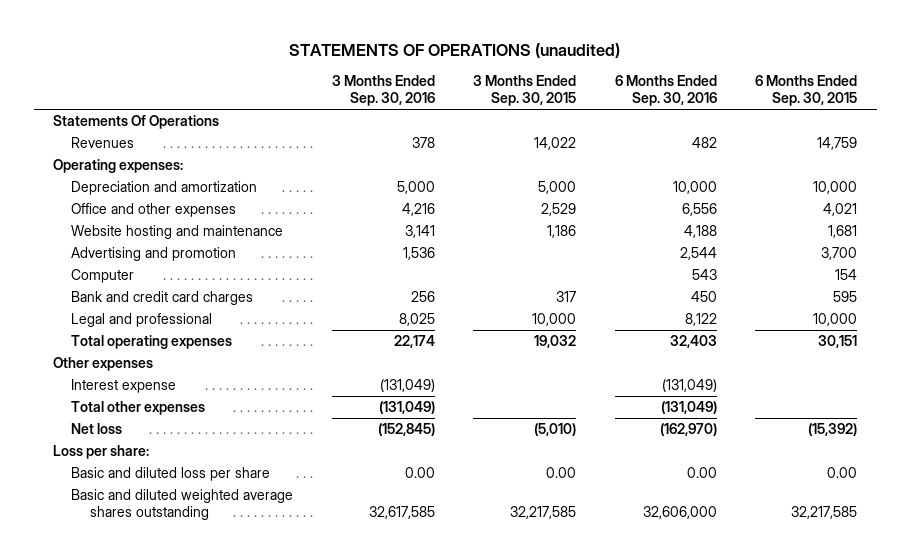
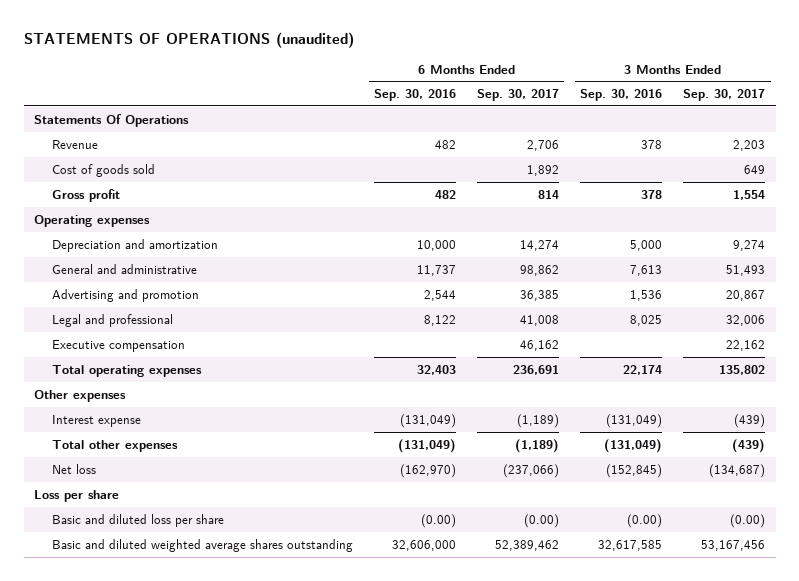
- | 3 Months Ended Sep. 30, 2016 | 3 Months Ended Sep. 30, 2015 | 6 Months Ended Sep. 30, 2016 | 6 Months Ended Sep. 30, 2015
+ | 6 Months Ended Sep. 30, 2016 | 6 Months Ended Sep. 30, 2017 | 3 Months Ended Sep. 30, 2016 | 3 Months Ended Sep. 30, 2017
- Revenues | 378 | 14,022 | 482 | 14,759
- Operating expenses:
+ Revenue | 482 | 2,706 | 378 | 2,203
+ Cost of goods sold | | 1,892 | | 649
+ Gross profit | 482 | 814 | 378 | 1,554
+ Operating expenses
- Office and other expenses | 4,216 | 2,529 | 6,556 | 4,021
- Website hosting and maintenance | 3,141 | 1,186 | 4,188 | 1,681
+ General and administrative | 11,737 | 98,862 | 7,613 | 51,493
- Computer | | | 543 | 154
- Bank and credit card charges | 256 | 317 | 450 | 595
+ Executive compensation | | 46,162 | | 22,162
- Loss per share:
- Basic and diluted loss per share | 0.00 | 0.00 | 0.00 | 0.00
+ Loss per share
+ Basic and diluted loss per share | (0.00) | (0.00) | (0.00) | (0.00)

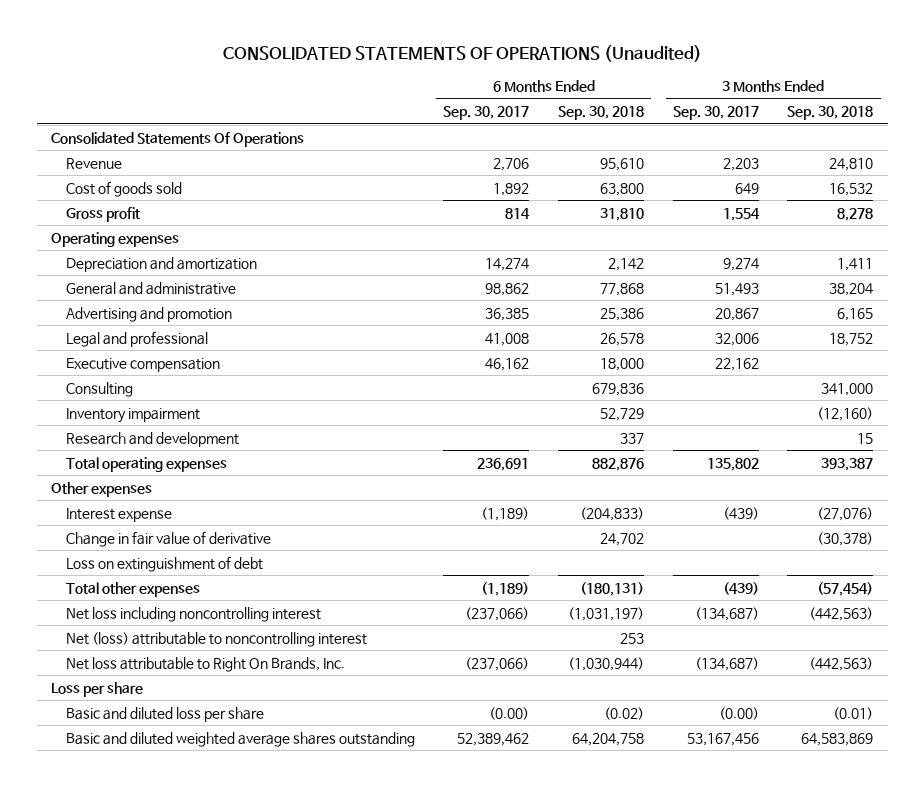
- STATEMENTS OF OPERATIONS (unaudited)
+ CONSOLIDATED STATEMENTS OF OPERATIONS (Unaudited)
- | 6 Months Ended Sep. 30, 2016 | 6 Months Ended Sep. 30, 2017 | 3 Months Ended Sep. 30, 2016 | 3 Months Ended Sep. 30, 2017
+ | 6 Months Ended Sep. 30, 2017 | 6 Months Ended Sep. 30, 2018 | 3 Months Ended Sep. 30, 2017 | 3 Months Ended Sep. 30, 2018
- Statements Of Operations
+ Consolidated Statements Of Operations
+ Consulting | | 679,836 | | 341,000
+ Inventory impairment | | 52,729 | | (12,160)
+ Research and development | | 337 | | 15
+ Change in fair value of derivative | | 24,702 | | (30,378)
+ Loss on extinguishment of debt
- Net loss | (162,970) | (237,066) | (152,845) | (134,687)
+ Net loss including noncontrolling interest | (237,066) | (1,031,197) | (134,687) | (442,563)
+ Net (loss) attributable to noncontrolling interest | | 253 | |
+ Net loss attributable to Right On Brands, Inc. | (237,066) | (1,030,944) | (134,687) | (442,563)

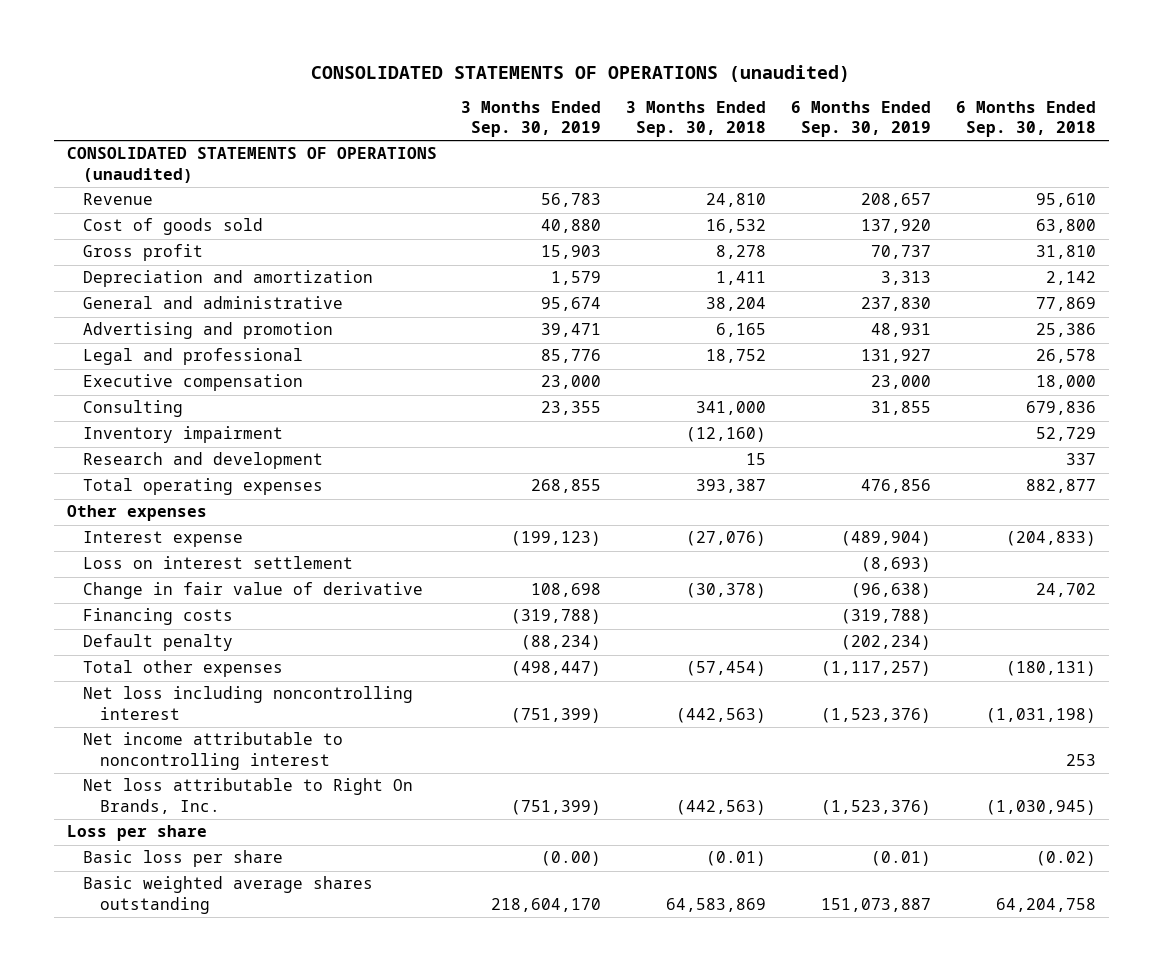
- CONSOLIDATED STATEMENTS OF OPERATIONS (Unaudited)
+ CONSOLIDATED STATEMENTS OF OPERATIONS (unaudited)
- | 6 Months Ended Sep. 30, 2017 | 6 Months Ended Sep. 30, 2018 | 3 Months Ended Sep. 30, 2017 | 3 Months Ended Sep. 30, 2018
+ | 3 Months Ended Sep. 30, 2019 | 3 Months Ended Sep. 30, 2018 | 6 Months Ended Sep. 30, 2019 | 6 Months Ended Sep. 30, 2018
- Consolidated Statements Of Operations
+ CONSOLIDATED STATEMENTS OF OPERATIONS (unaudited)
- Operating expenses
- General and administrative | 98,862 | 77,868 | 51,493 | 38,204
+ General and administrative | 95,674 | 38,204 | 237,830 | 77,869
- Total operating expenses | 236,691 | 882,876 | 135,802 | 393,387
+ Total operating expenses | 268,855 | 393,387 | 476,856 | 882,877
+ Loss on interest settlement | | | (8,693) |
- Loss on extinguishment of debt
+ Financing costs | (319,788) | | (319,788) |
+ Default penalty | (88,234) | | (202,234) |
- Net loss including noncontrolling interest | (237,066) | (1,031,197) | (134,687) | (442,563)
- Net (loss) attributable to noncontrolling interest | | 253 | |
- Net loss attributable to Right On Brands, Inc. | (237,066) | (1,030,944) | (134,687) | (442,563)
+ Net loss including noncontrolling interest | (751,399) | (442,563) | (1,523,376) | (1,031,198)
+ Net income attributable to noncontrolling interest | | | | 253
+ Net loss attributable to Right On Brands, Inc. | (751,399) | (442,563) | (1,523,376) | (1,030,945)
- Basic and diluted loss per share | (0.00) | (0.02) | (0.00) | (0.01)
- Basic and diluted weighted average shares outstanding | 52,389,462 | 64,204,758 | 53,167,456 | 64,583,869
+ Basic loss per share | (0.00) | (0.01) | (0.01) | (0.02)
+ Basic weighted average shares outstanding | 218,604,170 | 64,583,869 | 151,073,887 | 64,204,758

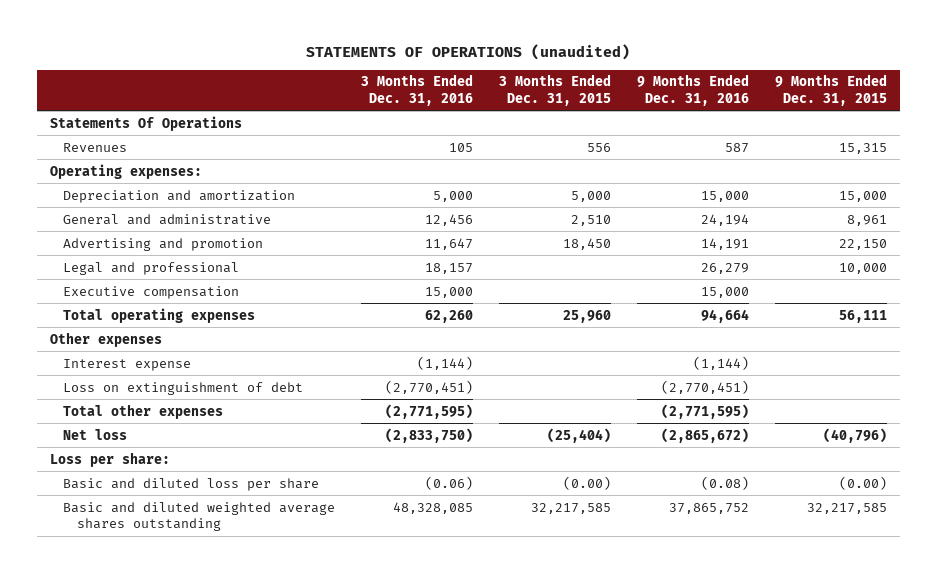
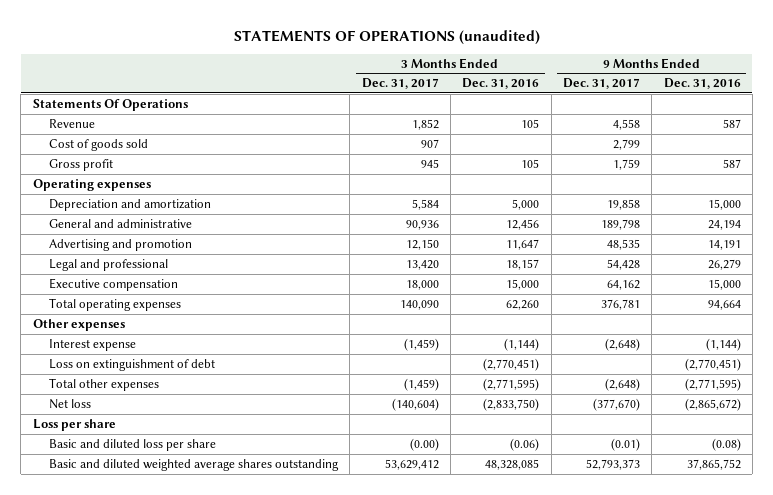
- | 3 Months Ended Dec. 31, 2016 | 3 Months Ended Dec. 31, 2015 | 9 Months Ended Dec. 31, 2016 | 9 Months Ended Dec. 31, 2015
+ | 3 Months Ended Dec. 31, 2017 | 3 Months Ended Dec. 31, 2016 | 9 Months Ended Dec. 31, 2017 | 9 Months Ended Dec. 31, 2016
- Revenues | 105 | 556 | 587 | 15,315
- Operating expenses:
+ Revenue | 1,852 | 105 | 4,558 | 587
+ Cost of goods sold | 907 | | 2,799 |
+ Gross profit | 945 | 105 | 1,759 | 587
+ Operating expenses
- Loss per share:
+ Loss per share

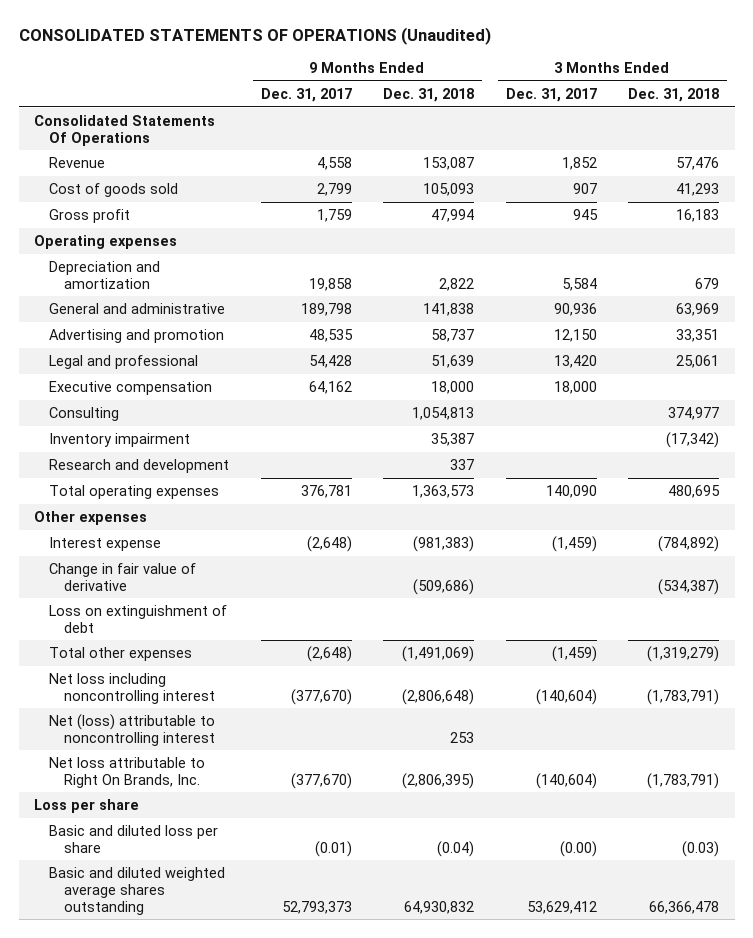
- STATEMENTS OF OPERATIONS (unaudited)
+ CONSOLIDATED STATEMENTS OF OPERATIONS (Unaudited)
- | 3 Months Ended Dec. 31, 2017 | 3 Months Ended Dec. 31, 2016 | 9 Months Ended Dec. 31, 2017 | 9 Months Ended Dec. 31, 2016
+ | 9 Months Ended Dec. 31, 2017 | 9 Months Ended Dec. 31, 2018 | 3 Months Ended Dec. 31, 2017 | 3 Months Ended Dec. 31, 2018
- Statements Of Operations
+ Consolidated Statements Of Operations
+ Consulting | | 1,054,813 | | 374,977
+ Inventory impairment | | 35,387 | | (17,342)
+ Research and development | | 337 | |
+ Change in fair value of derivative | | (509,686) | | (534,387)
- Net loss | (140,604) | (2,833,750) | (377,670) | (2,865,672)
+ Net loss including noncontrolling interest | (377,670) | (2,806,648) | (140,604) | (1,783,791)
+ Net (loss) attributable to noncontrolling interest | | 253 | |
+ Net loss attributable to Right On Brands, Inc. | (377,670) | (2,806,395) | (140,604) | (1,783,791)

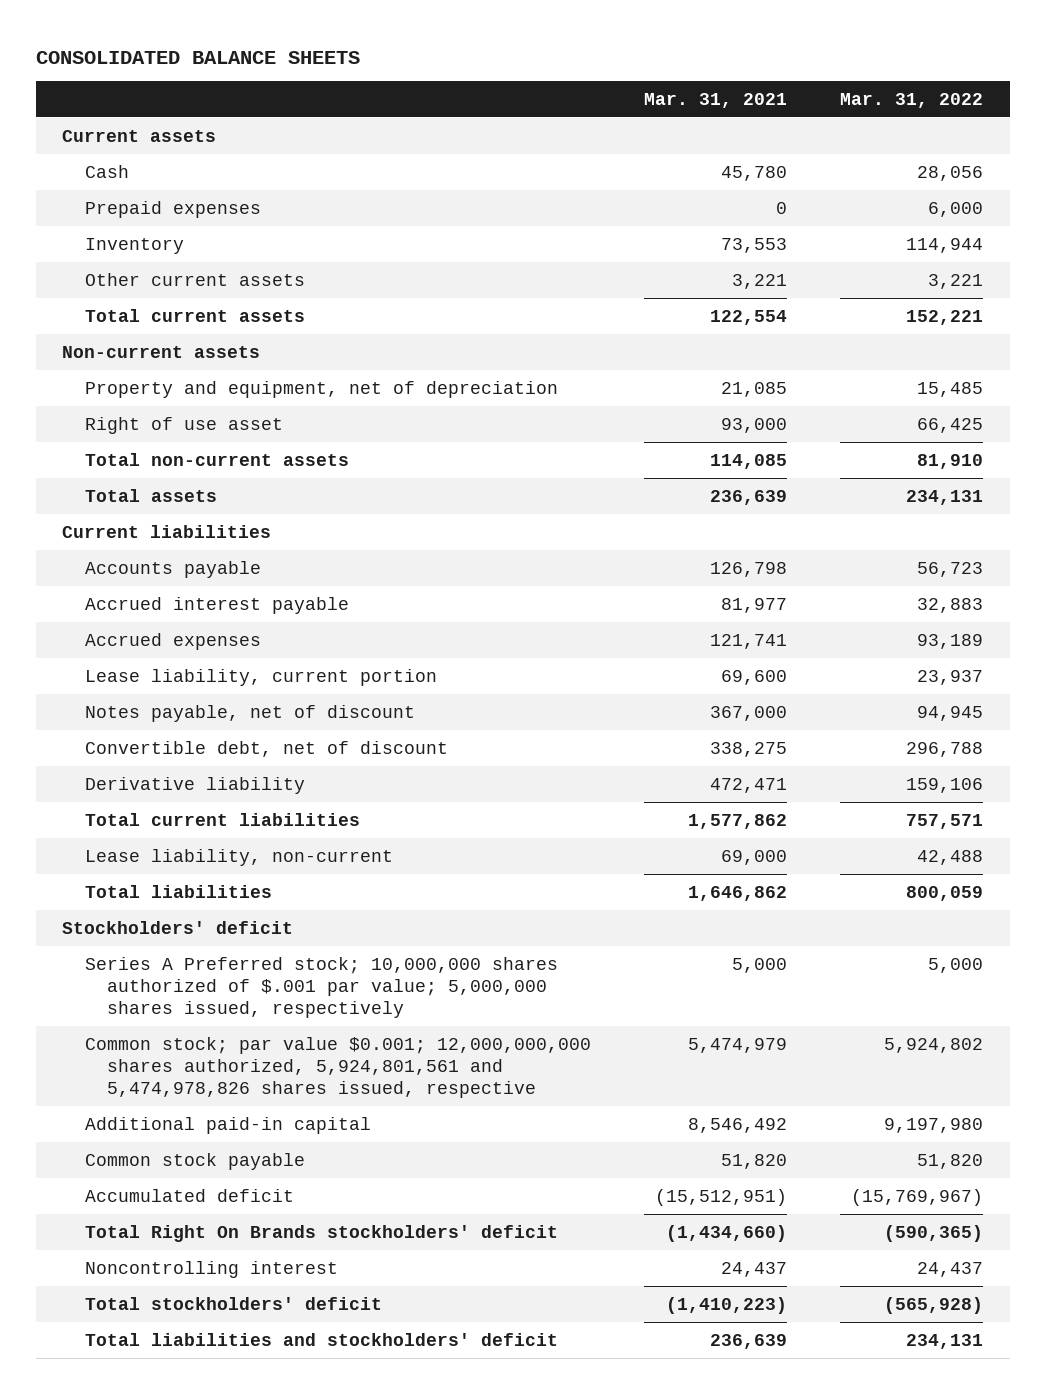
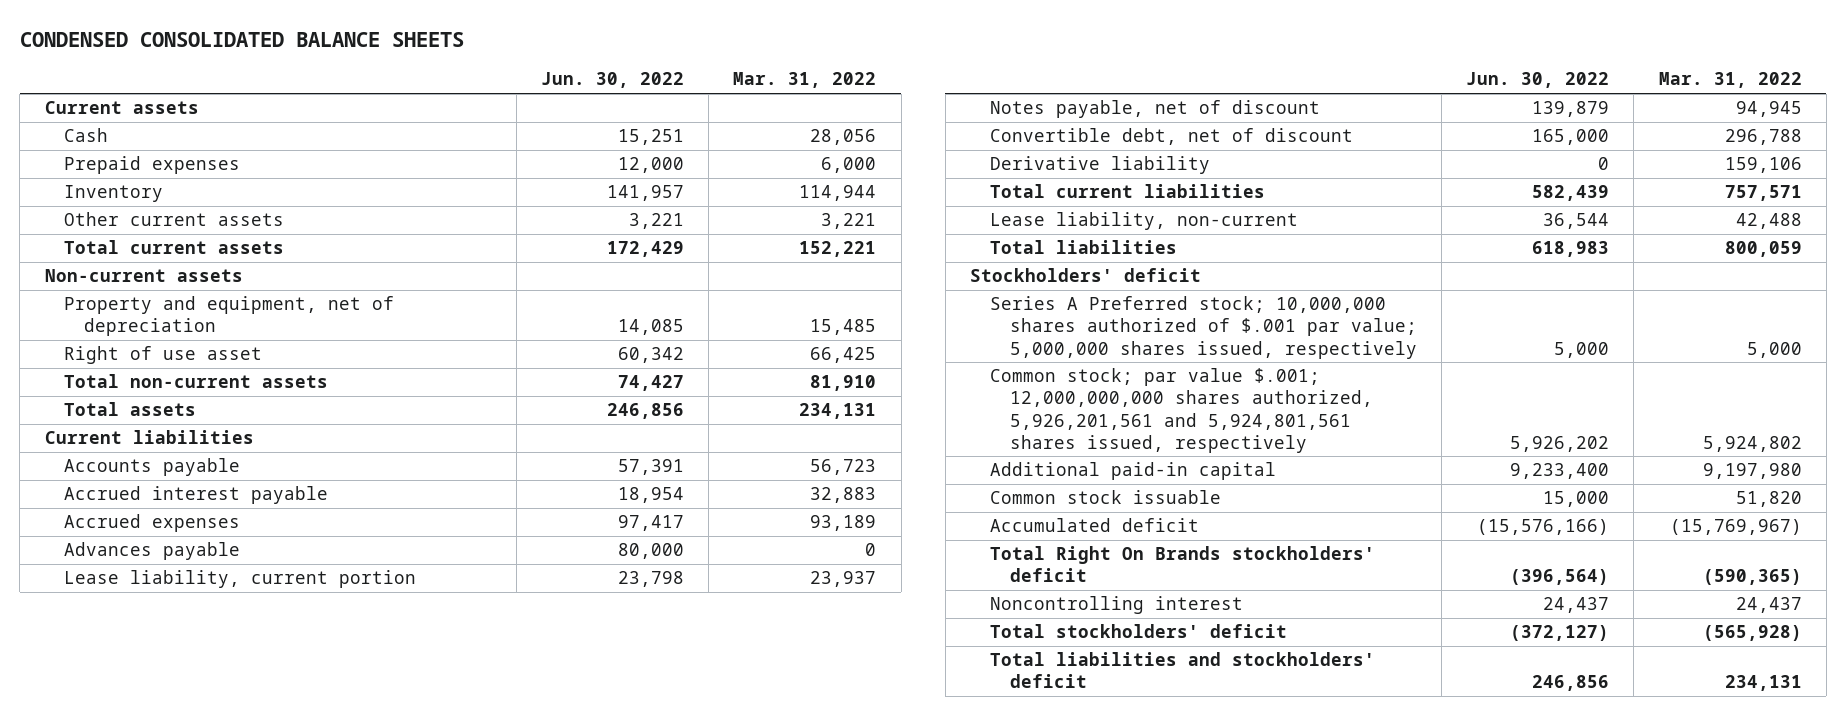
- CONSOLIDATED BALANCE SHEETS
+ CONDENSED CONSOLIDATED BALANCE SHEETS
- | Mar. 31, 2021 | Mar. 31, 2022
+ | Jun. 30, 2022 | Mar. 31, 2022
+ Advances payable | 80,000 | 0
- Common stock; par value $0.001; 12,000,000,000 shares authorized, 5,924,801,561 and 5,474,978,826 shares issued, respective | 5,474,979 | 5,924,802
+ Common stock; par value $.001; 12,000,000,000 shares authorized, 5,926,201,561 and 5,924,801,561 shares issued, respectively | 5,926,202 | 5,924,802
- Common stock payable | 51,820 | 51,820
+ Common stock issuable | 15,000 | 51,820

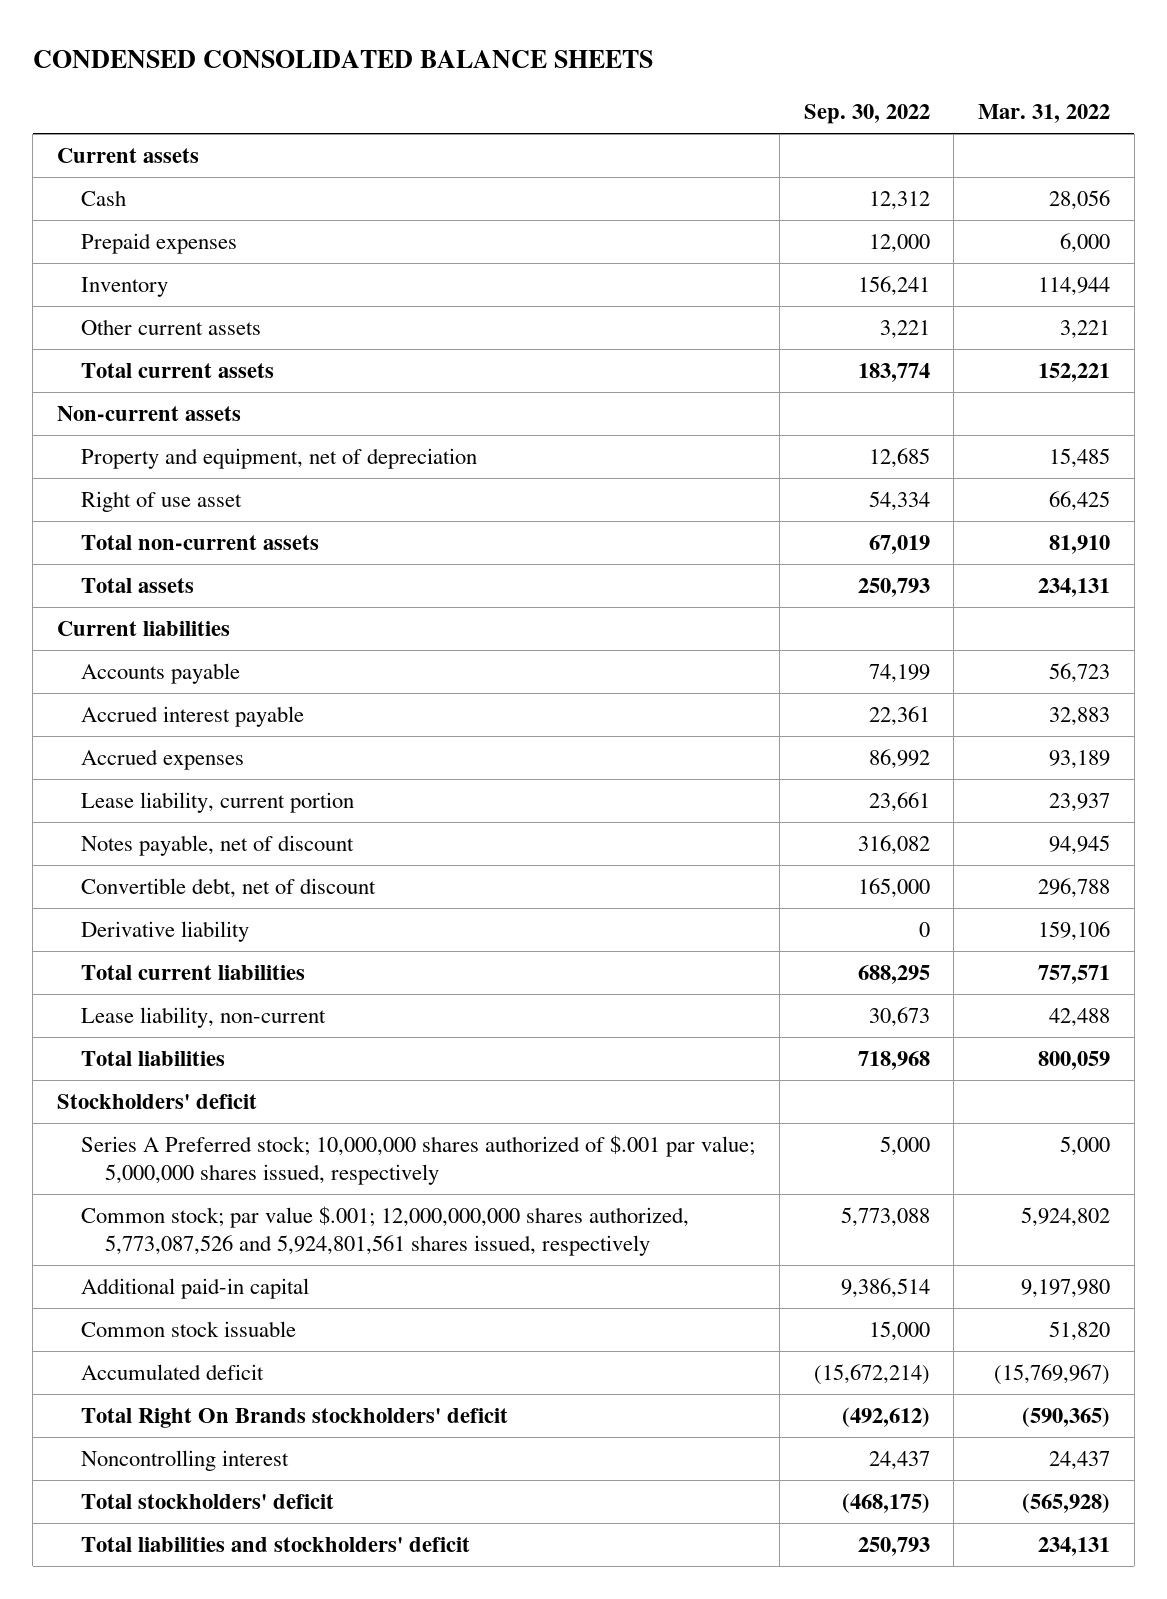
- | Jun. 30, 2022 | Mar. 31, 2022
+ | Sep. 30, 2022 | Mar. 31, 2022
- Advances payable | 80,000 | 0
- Common stock; par value $.001; 12,000,000,000 shares authorized, 5,926,201,561 and 5,924,801,561 shares issued, respectively | 5,926,202 | 5,924,802
+ Common stock; par value $.001; 12,000,000,000 shares authorized, 5,773,087,526 and 5,924,801,561 shares issued, respectively | 5,773,088 | 5,924,802

